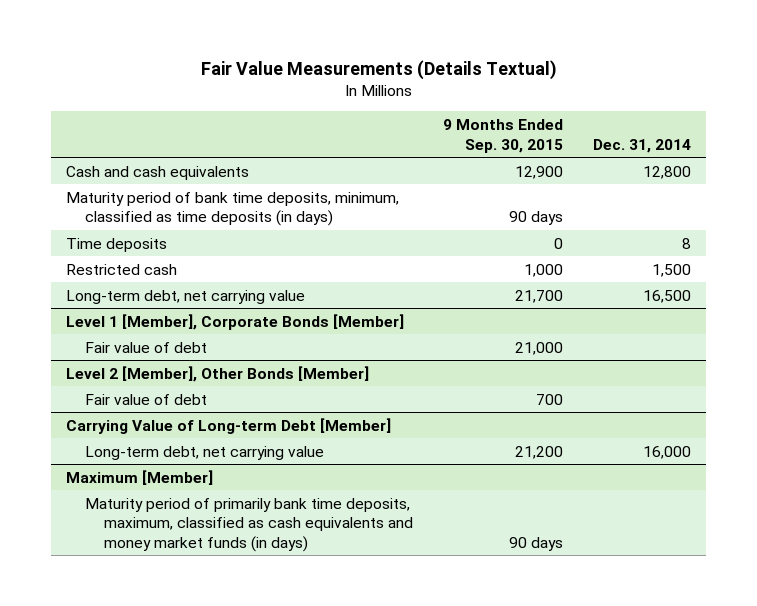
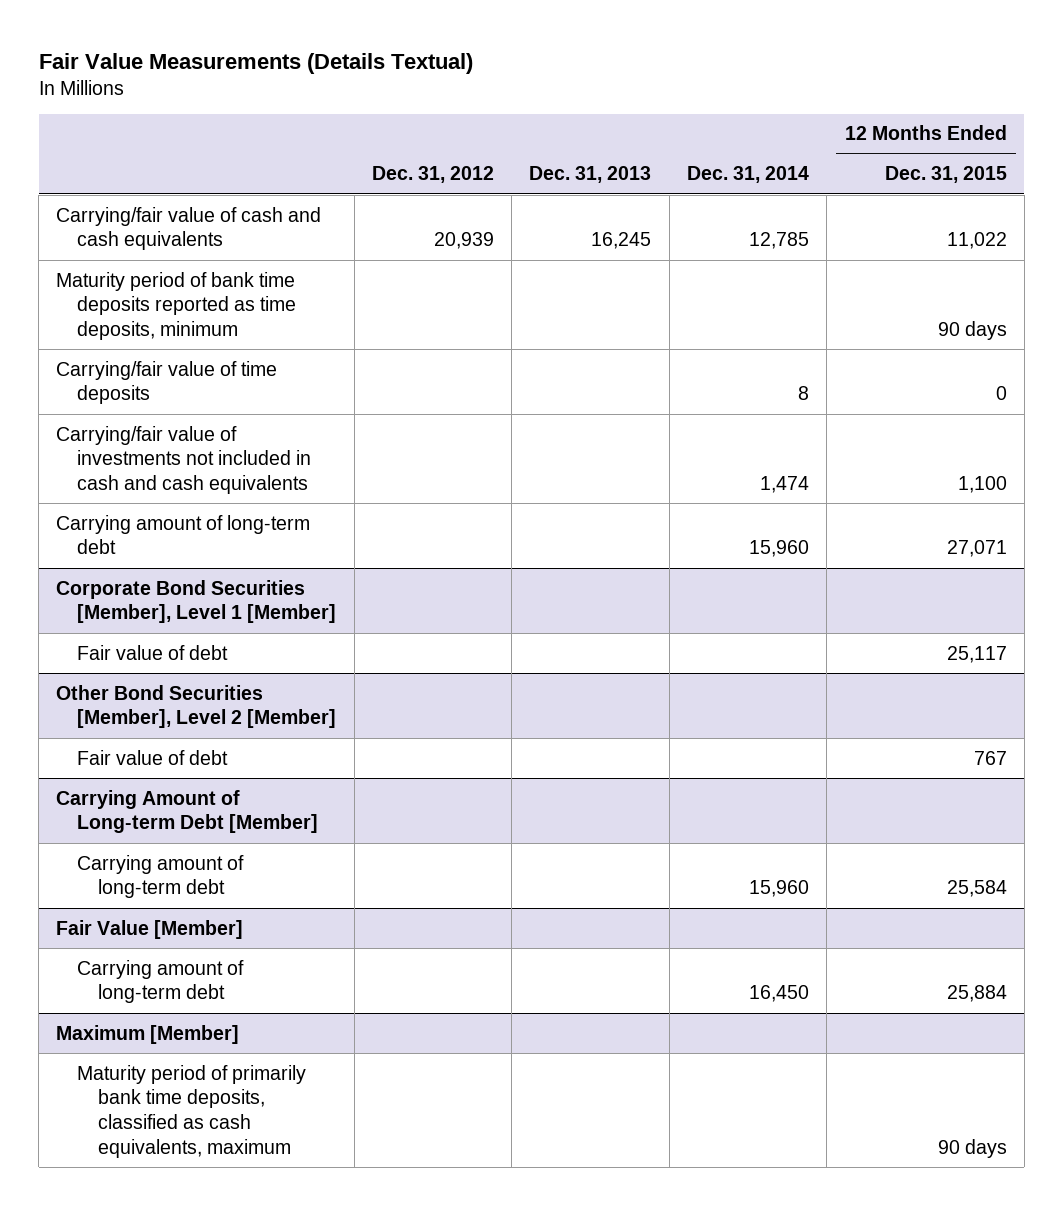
- | 9 Months Ended Sep. 30, 2015 | Dec. 31, 2014
+ | Dec. 31, 2012 | Dec. 31, 2013 | Dec. 31, 2014 | 12 Months Ended Dec. 31, 2015
- Cash and cash equivalents | 12,900 | 12,800
- Maturity period of bank time deposits, minimum, classified as time deposits (in days) | 90 days |
- Time deposits | 0 | 8
- Restricted cash | 1,000 | 1,500
- Long-term debt, net carrying value | 21,700 | 16,500
- Level 1 [Member], Corporate Bonds [Member]
+ Carrying/fair value of cash and cash equivalents | 20,939 | 16,245 | 12,785 | 11,022
+ Maturity period of bank time deposits reported as time deposits, minimum | | | | 90 days
+ Carrying/fair value of time deposits | | | 8 | 0
+ Carrying/fair value of investments not included in cash and cash equivalents | | | 1,474 | 1,100
+ Carrying amount of long-term debt | | | 15,960 | 27,071
+ Corporate Bond Securities [Member], Level 1 [Member]
- Level 2 [Member], Other Bonds [Member]
+ Other Bond Securities [Member], Level 2 [Member]
- Carrying Value of Long-term Debt [Member]
- Long-term debt, net carrying value | 21,200 | 16,000
+ Carrying Amount of Long-term Debt [Member]
+ Carrying amount of long-term debt | | | 15,960 | 25,584
+ Fair Value [Member]
+ Carrying amount of long-term debt | | | 16,450 | 25,884
@ Maximum [Member]
- Maturity period of primarily bank time deposits, maximum, classified as cash equivalents and money market funds (in days) | 90 days |
+ Maturity period of primarily bank time deposits, classified as cash equivalents, maximum | | | | 90 days

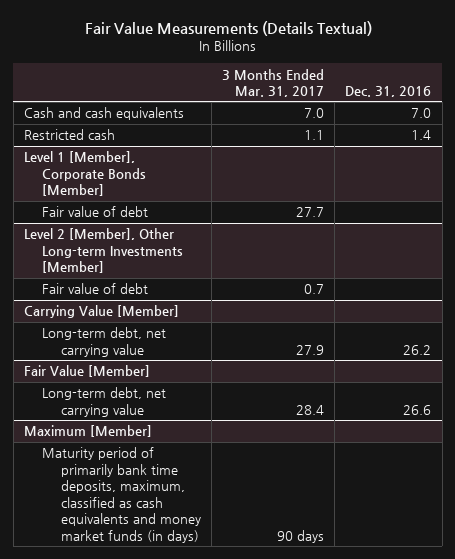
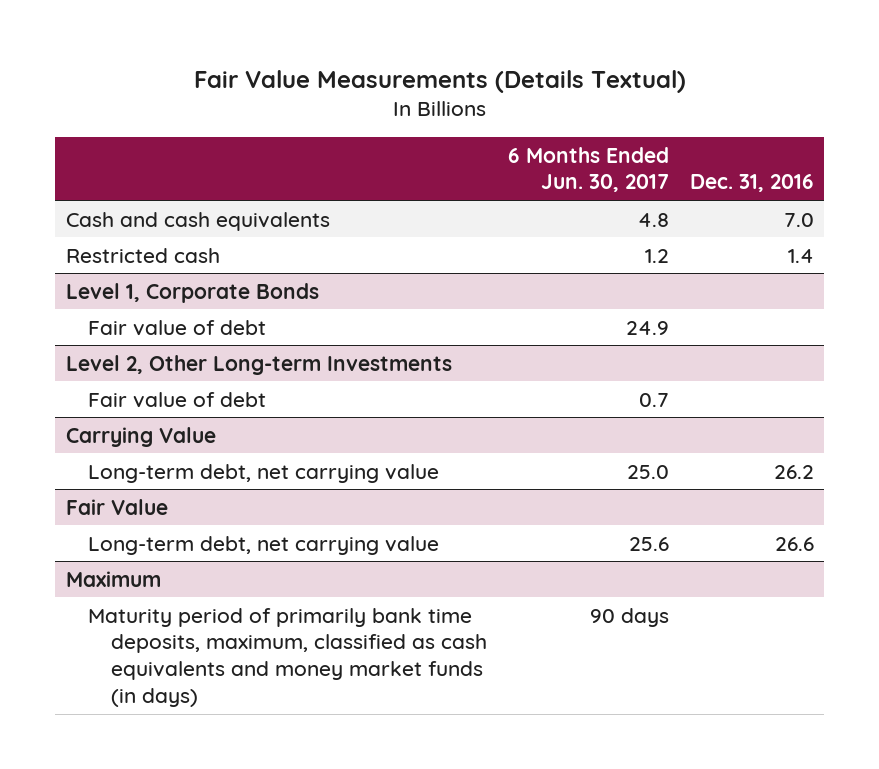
- | 3 Months Ended Mar. 31, 2017 | Dec. 31, 2016
+ | 6 Months Ended Jun. 30, 2017 | Dec. 31, 2016
- Level 1 [Member], Corporate Bonds [Member]
+ Level 1, Corporate Bonds
- Level 2 [Member], Other Long-term Investments [Member]
+ Level 2, Other Long-term Investments
- Carrying Value [Member]
+ Carrying Value
- Fair Value [Member]
+ Fair Value
- Maximum [Member]
+ Maximum

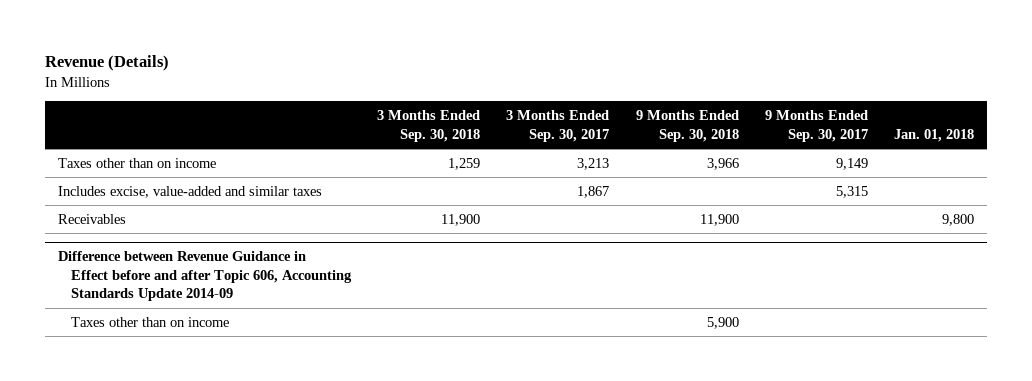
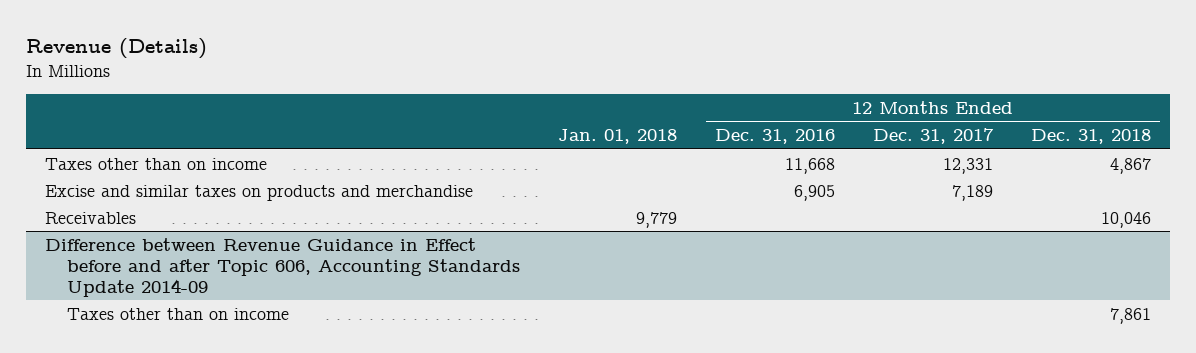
- | 3 Months Ended Sep. 30, 2018 | 3 Months Ended Sep. 30, 2017 | 9 Months Ended Sep. 30, 2018 | 9 Months Ended Sep. 30, 2017 | Jan. 01, 2018
+ | Jan. 01, 2018 | 12 Months Ended Dec. 31, 2016 | 12 Months Ended Dec. 31, 2017 | 12 Months Ended Dec. 31, 2018
- Includes excise, value-added and similar taxes | | 1,867 | | 5,315 |
- Receivables | 11,900 | | 11,900 | | 9,800
+ Excise and similar taxes on products and merchandise | | 6,905 | 7,189 |
+ Receivables | 9,779 | | | 10,046

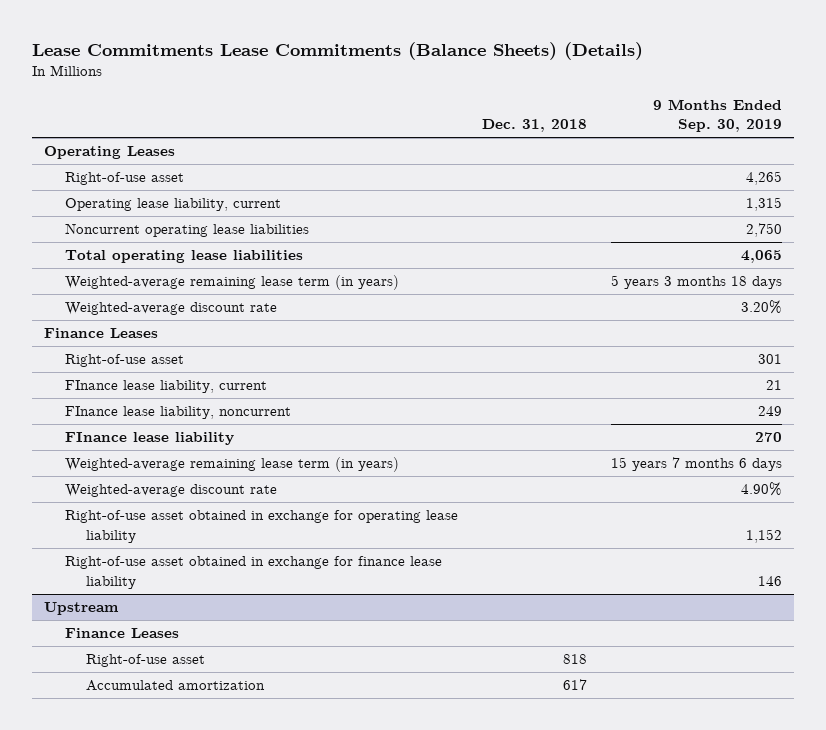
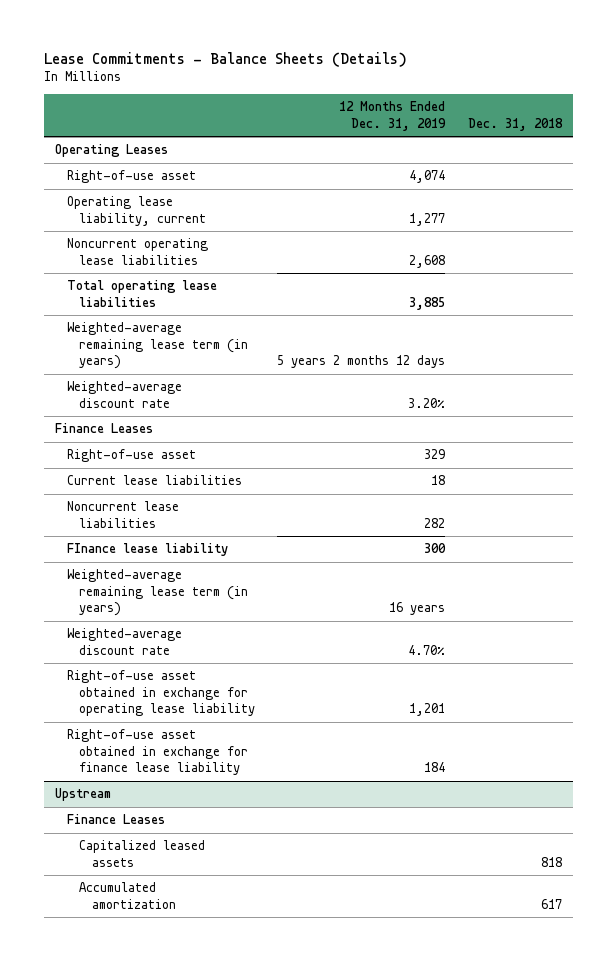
- Lease Commitments Lease Commitments (Balance Sheets) (Details)
+ Lease Commitments - Balance Sheets (Details)
- | Dec. 31, 2018 | 9 Months Ended Sep. 30, 2019
+ | 12 Months Ended Dec. 31, 2019 | Dec. 31, 2018
- FInance lease liability, current | | 21
- FInance lease liability, noncurrent | | 249
+ Current lease liabilities | 18 |
+ Noncurrent lease liabilities | 282 |
@ Upstream
- Right-of-use asset | 818 |
+ Capitalized leased assets | | 818

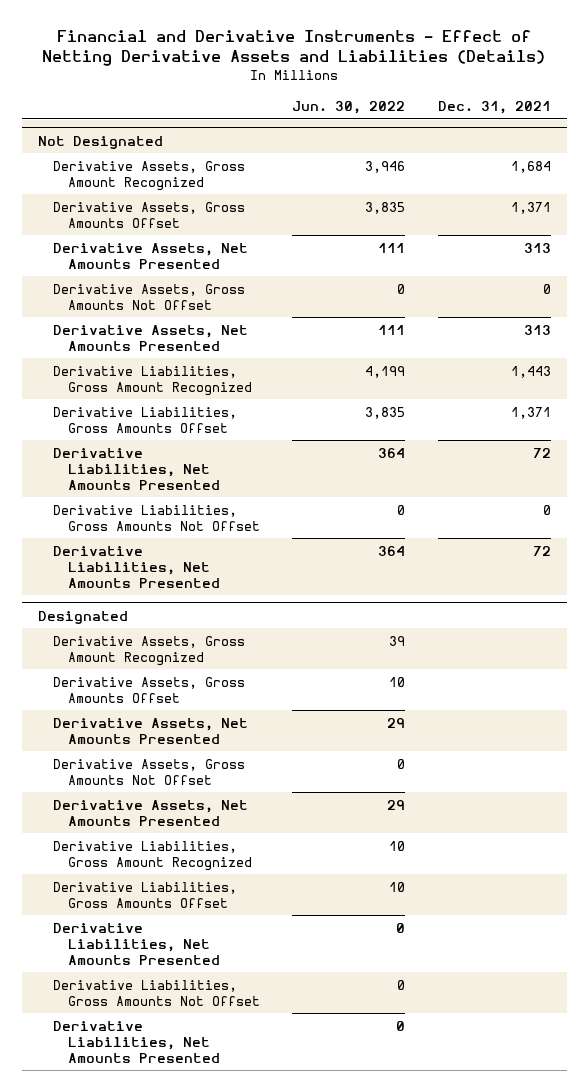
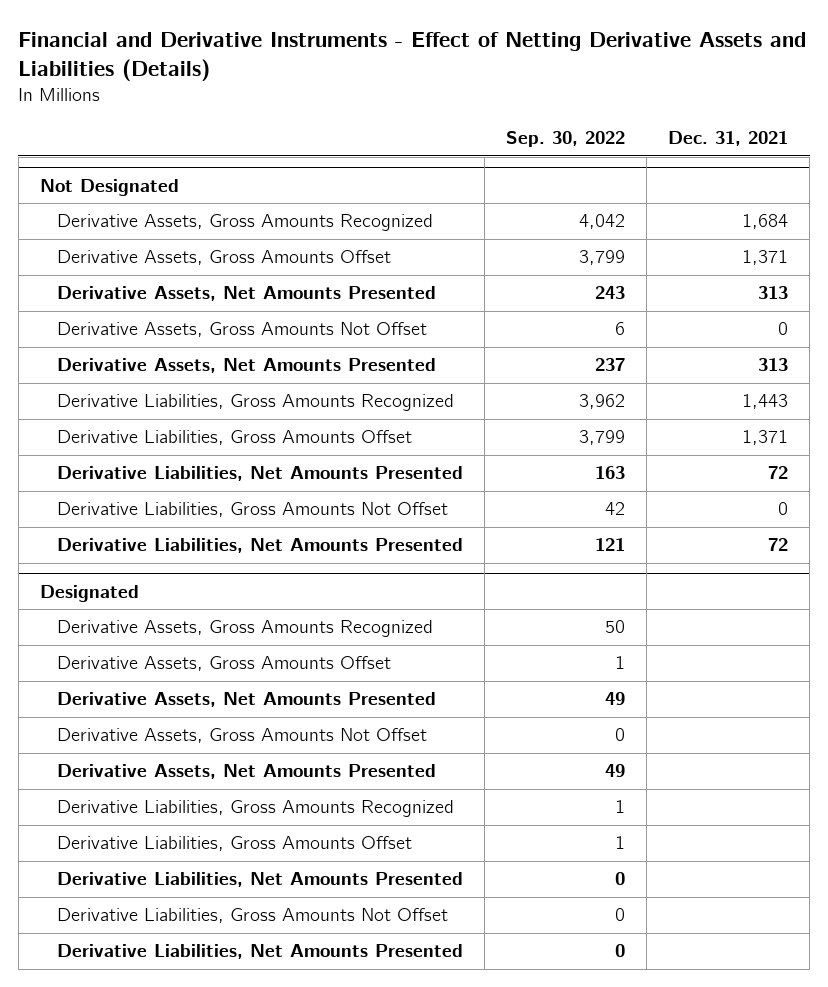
- | Jun. 30, 2022 | Dec. 31, 2021
+ | Sep. 30, 2022 | Dec. 31, 2021
@ Not Designated
- Derivative Assets, Gross Amount Recognized | 3,946 | 1,684
+ Derivative Assets, Gross Amounts Recognized | 4,042 | 1,684
- Derivative Liabilities, Gross Amount Recognized | 4,199 | 1,443
+ Derivative Liabilities, Gross Amounts Recognized | 3,962 | 1,443
@ Designated
- Derivative Assets, Gross Amount Recognized | 39 |
+ Derivative Assets, Gross Amounts Recognized | 50 |
- Derivative Liabilities, Gross Amount Recognized | 10 |
+ Derivative Liabilities, Gross Amounts Recognized | 1 |

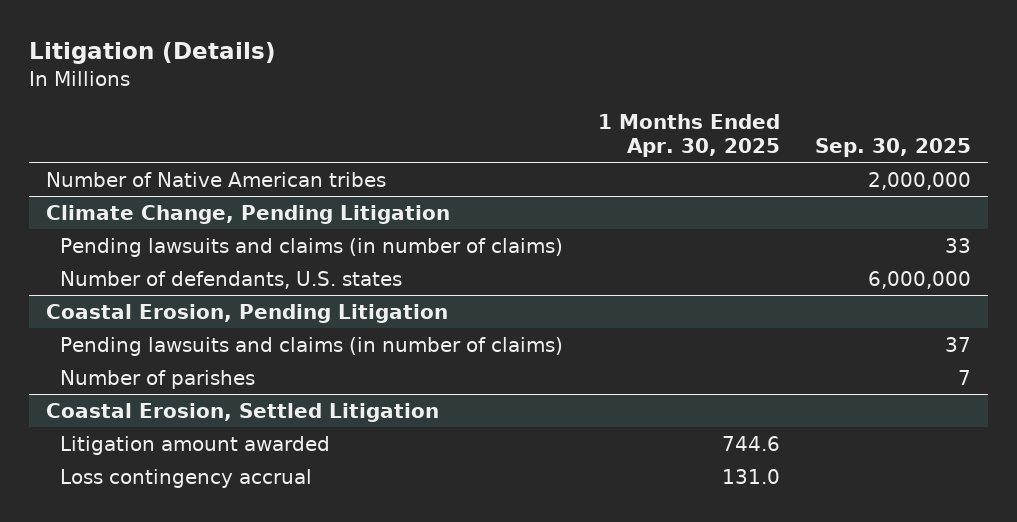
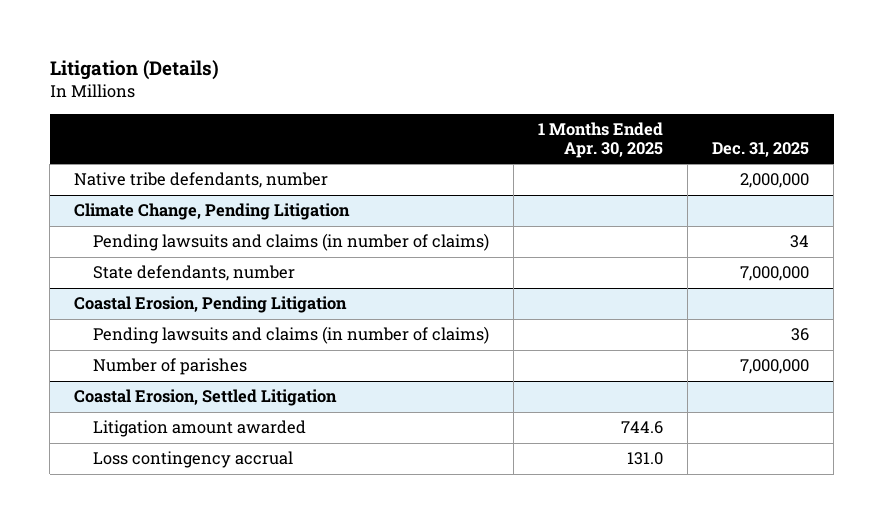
- | 1 Months Ended Apr. 30, 2025 | Sep. 30, 2025
+ | 1 Months Ended Apr. 30, 2025 | Dec. 31, 2025
- Number of Native American tribes | | 2,000,000
+ Native tribe defendants, number | | 2,000,000
@ Climate Change, Pending Litigation
- Number of defendants, U.S. states | | 6,000,000
+ State defendants, number | | 7,000,000

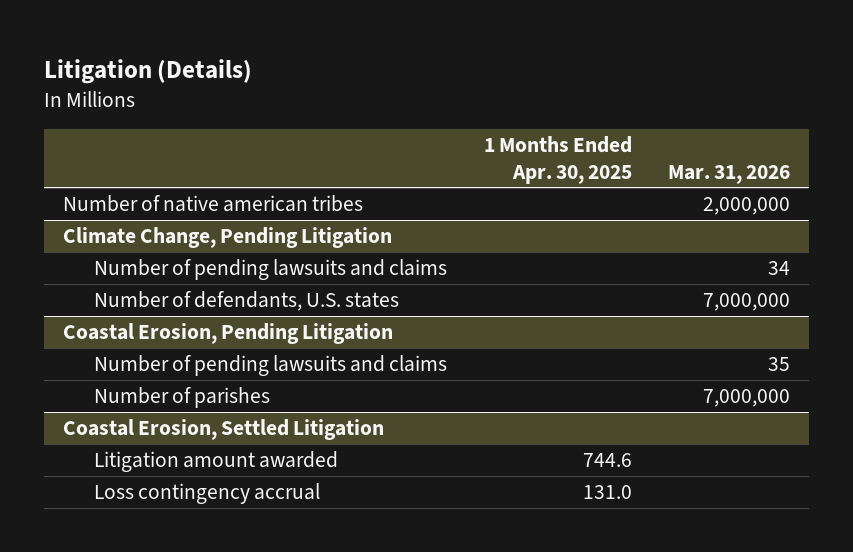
- | 1 Months Ended Apr. 30, 2025 | Dec. 31, 2025
+ | 1 Months Ended Apr. 30, 2025 | Mar. 31, 2026
- Native tribe defendants, number | | 2,000,000
+ Number of native american tribes | | 2,000,000
@ Climate Change, Pending Litigation
- Pending lawsuits and claims (in number of claims) | | 34
- State defendants, number | | 7,000,000
+ Number of pending lawsuits and claims | | 34
+ Number of defendants, U.S. states | | 7,000,000
@ Coastal Erosion, Pending Litigation
- Pending lawsuits and claims (in number of claims) | | 36
+ Number of pending lawsuits and claims | | 35

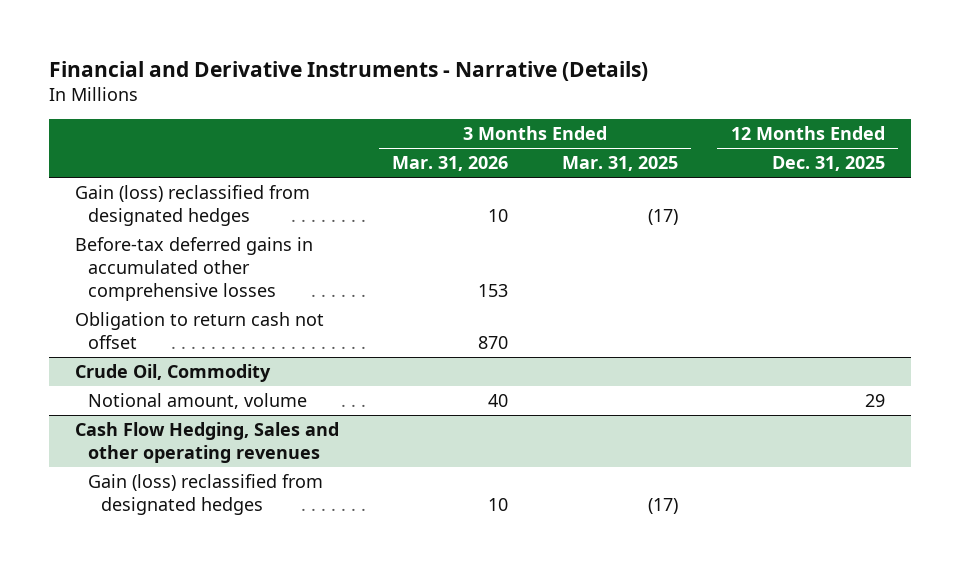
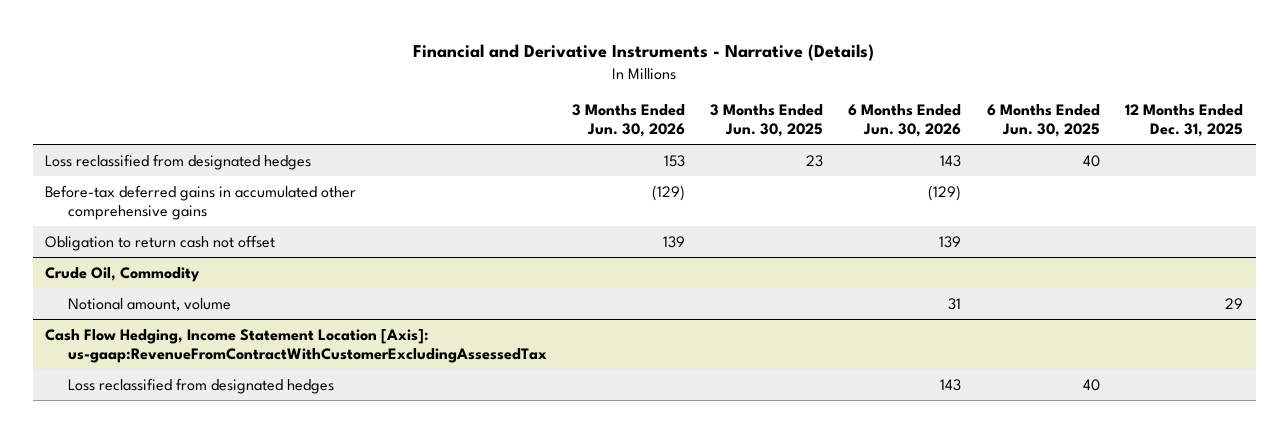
- | 3 Months Ended Mar. 31, 2026 | 3 Months Ended Mar. 31, 2025 | 12 Months Ended Dec. 31, 2025
+ | 3 Months Ended Jun. 30, 2026 | 3 Months Ended Jun. 30, 2025 | 6 Months Ended Jun. 30, 2026 | 6 Months Ended Jun. 30, 2025 | 12 Months Ended Dec. 31, 2025
- Gain (loss) reclassified from designated hedges | 10 | (17) |
- Before-tax deferred gains in accumulated other comprehensive losses | 153 | |
+ Loss reclassified from designated hedges | 153 | 23 | 143 | 40 |
+ Before-tax deferred gains in accumulated other comprehensive gains | (129) | | (129) | |
- Cash Flow Hedging, Sales and other operating revenues
- Gain (loss) reclassified from designated hedges | 10 | (17) |
+ Cash Flow Hedging, Income Statement Location [Axis]: us-gaap:RevenueFromContractWithCustomerExcludingAssessedTax
+ Loss reclassified from designated hedges | | | 143 | 40 |

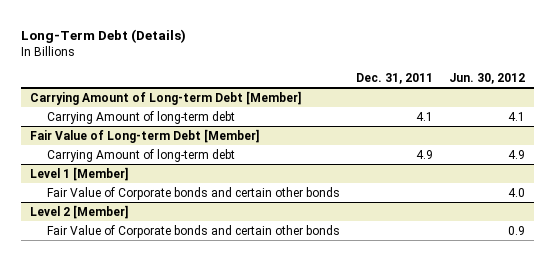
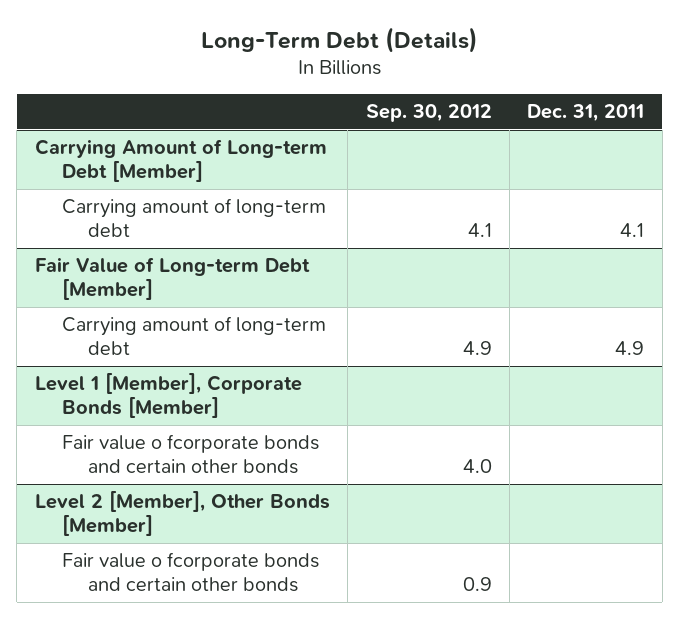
- | Dec. 31, 2011 | Jun. 30, 2012
+ | Sep. 30, 2012 | Dec. 31, 2011
@ Carrying Amount of Long-term Debt [Member]
- Carrying Amount of long-term debt | 4.1 | 4.1
+ Carrying amount of long-term debt | 4.1 | 4.1
@ Fair Value of Long-term Debt [Member]
- Carrying Amount of long-term debt | 4.9 | 4.9
- Level 1 [Member]
- Fair Value of Corporate bonds and certain other bonds | | 4.0
- Level 2 [Member]
- Fair Value of Corporate bonds and certain other bonds | | 0.9
@ Fair Value of Long-term Debt [Member]
+ Carrying amount of long-term debt | 4.9 | 4.9
+ Level 1 [Member], Corporate Bonds [Member]
+ Fair value o fcorporate bonds and certain other bonds | 4.0 |
+ Level 2 [Member], Other Bonds [Member]
+ Fair value o fcorporate bonds and certain other bonds | 0.9 |

